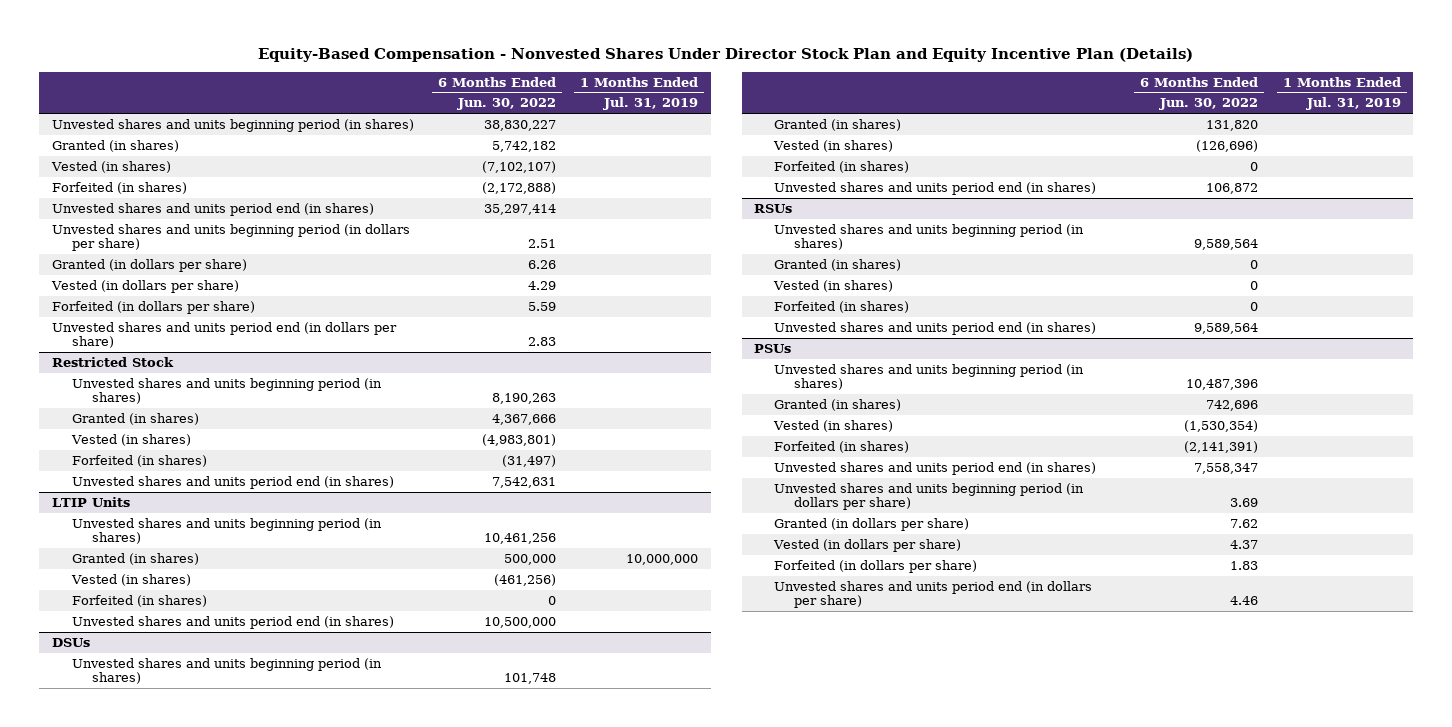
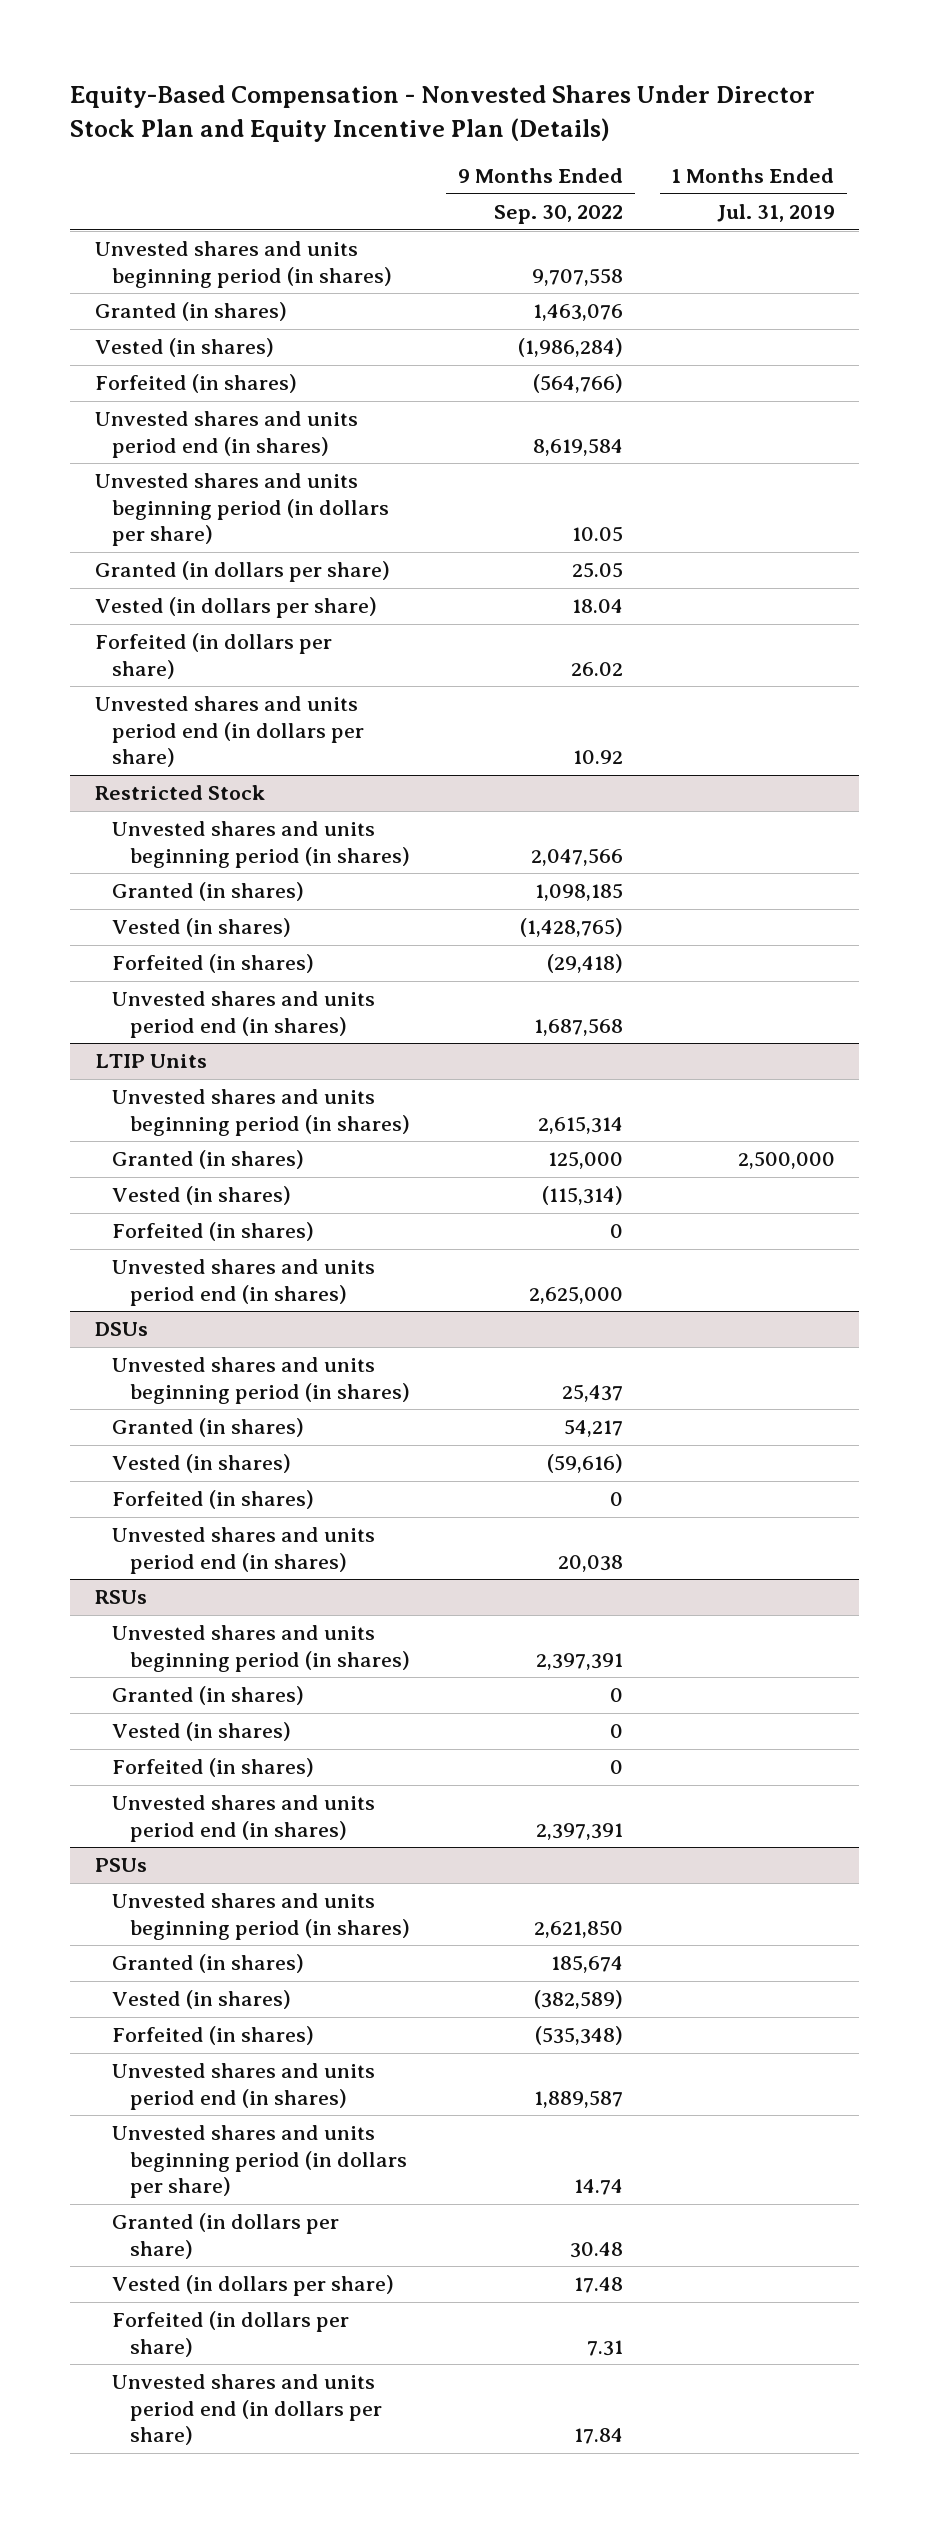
- | 6 Months Ended Jun. 30, 2022 | 1 Months Ended Jul. 31, 2019
+ | 9 Months Ended Sep. 30, 2022 | 1 Months Ended Jul. 31, 2019
@ LTIP Units
- Granted (in shares) | 500,000 | 10,000,000
+ Granted (in shares) | 125,000 | 2,500,000

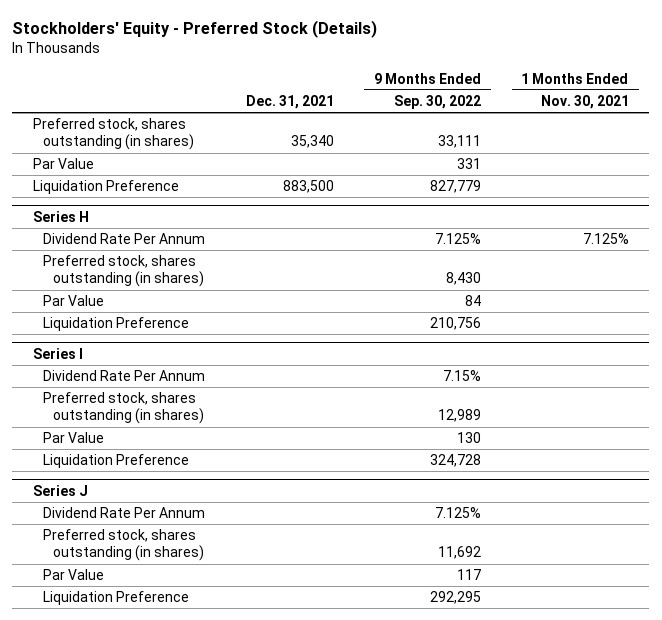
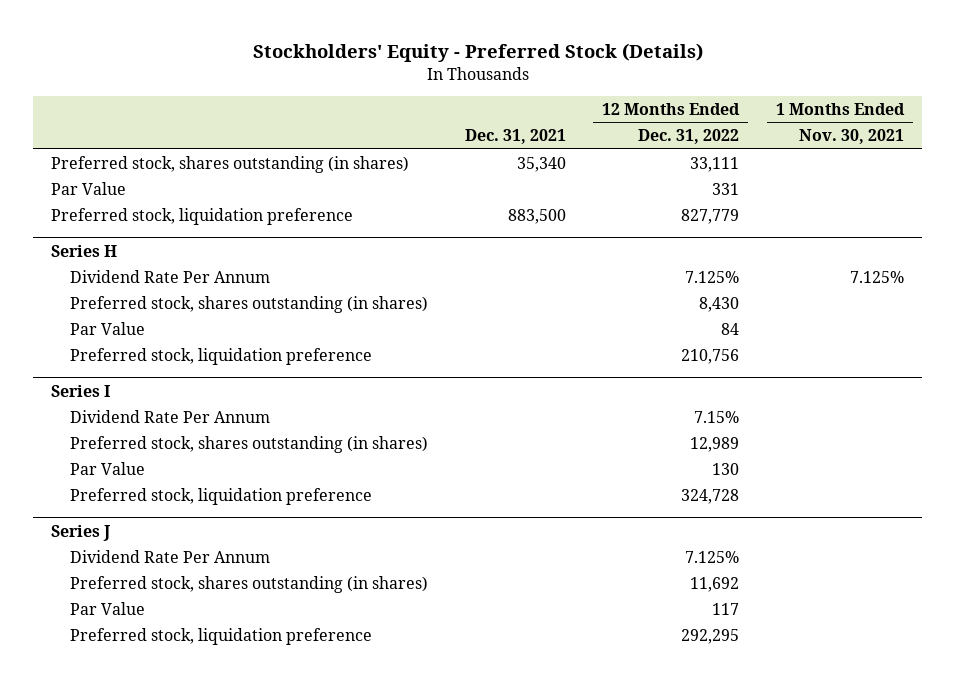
- | Dec. 31, 2021 | 9 Months Ended Sep. 30, 2022 | 1 Months Ended Nov. 30, 2021
+ | Dec. 31, 2021 | 12 Months Ended Dec. 31, 2022 | 1 Months Ended Nov. 30, 2021
- Liquidation Preference | 883,500 | 827,779 |
+ Preferred stock, liquidation preference | 883,500 | 827,779 |
@ Series H
- Liquidation Preference | | 210,756 |
+ Preferred stock, liquidation preference | | 210,756 |
@ Series I
- Liquidation Preference | | 324,728 |
+ Preferred stock, liquidation preference | | 324,728 |
@ Series J
- Liquidation Preference | | 292,295 |
+ Preferred stock, liquidation preference | | 292,295 |

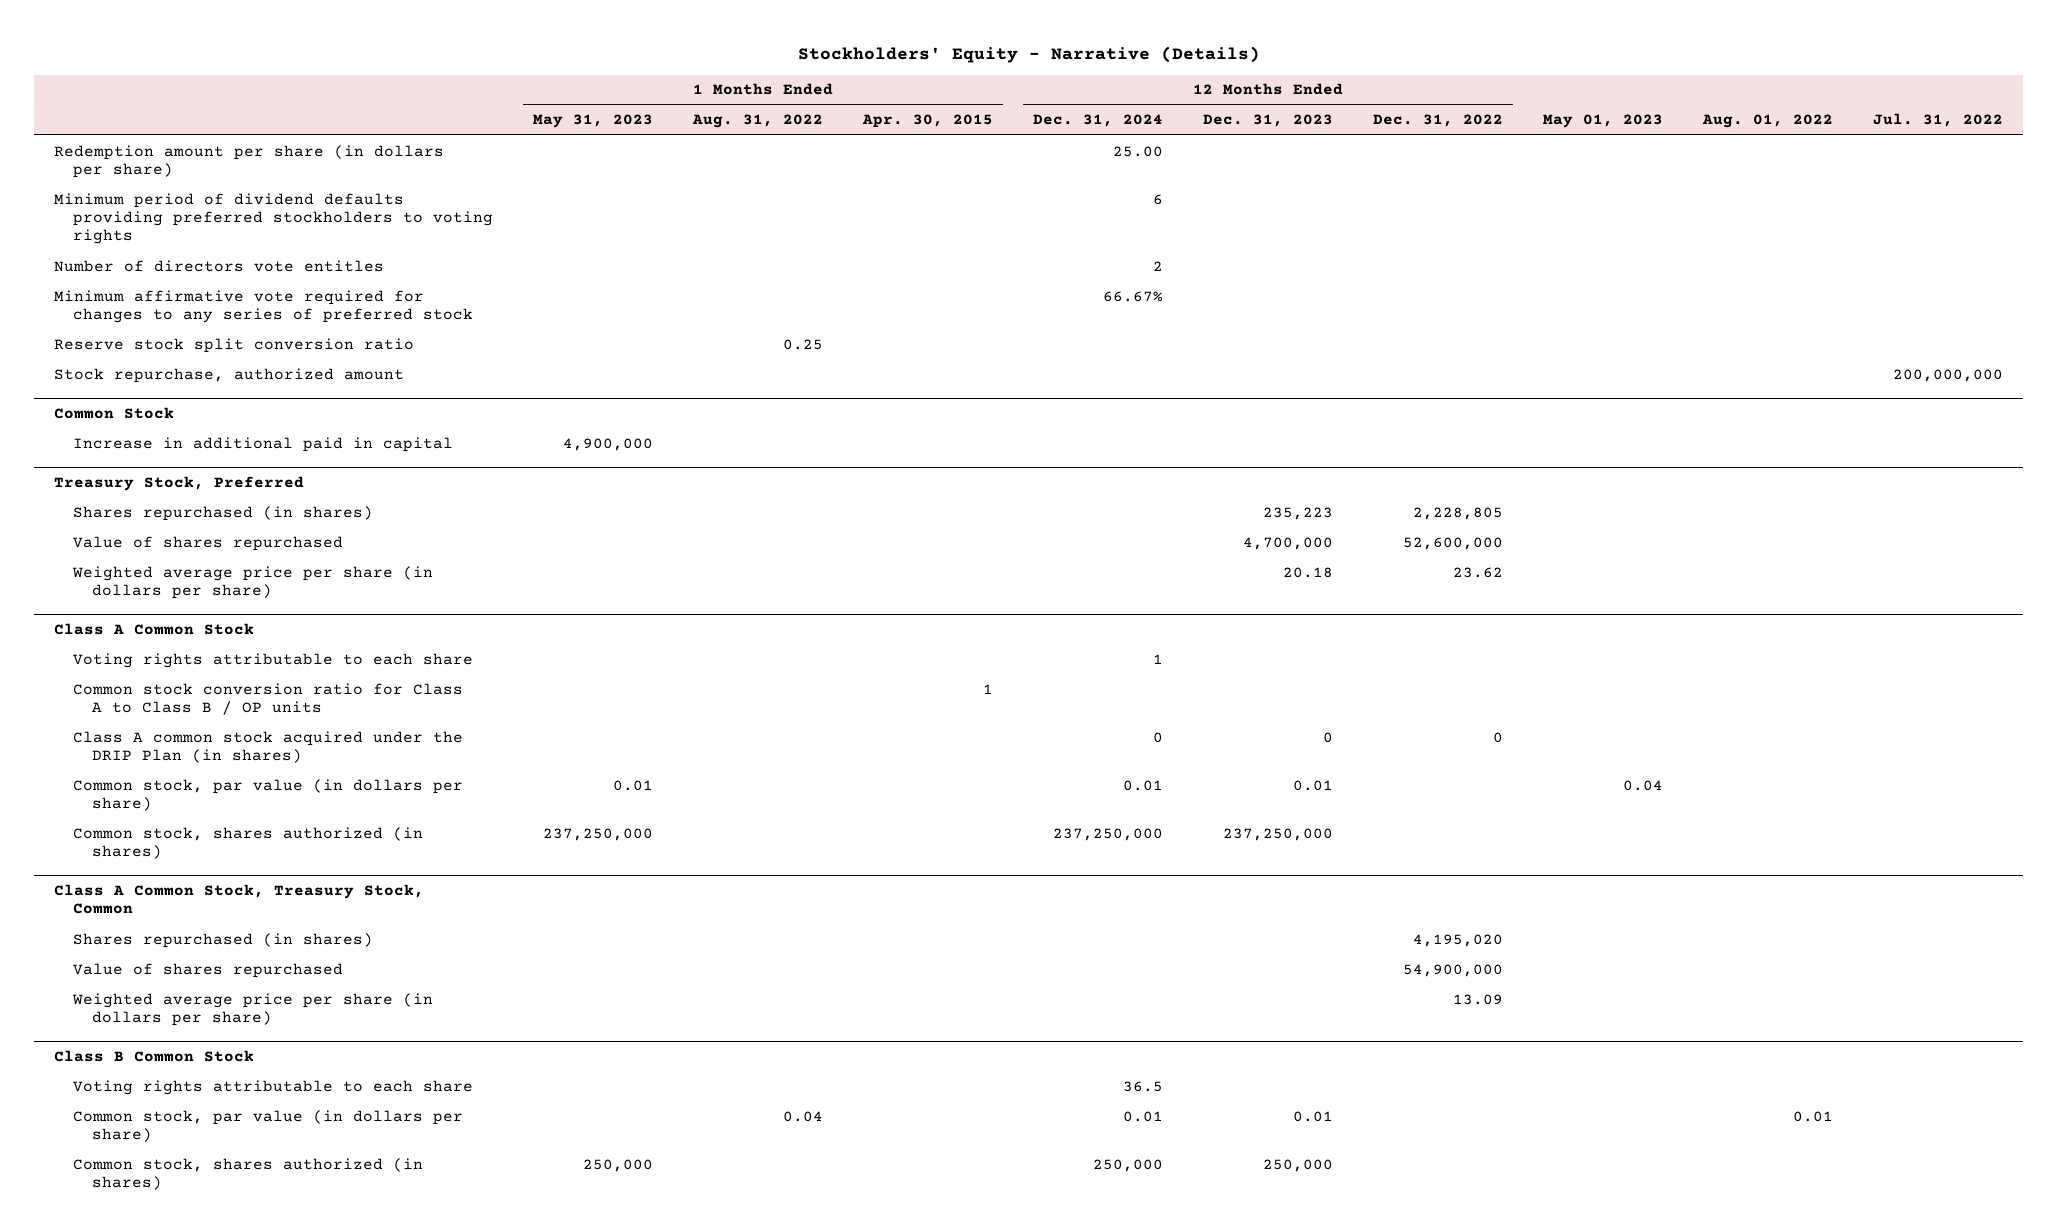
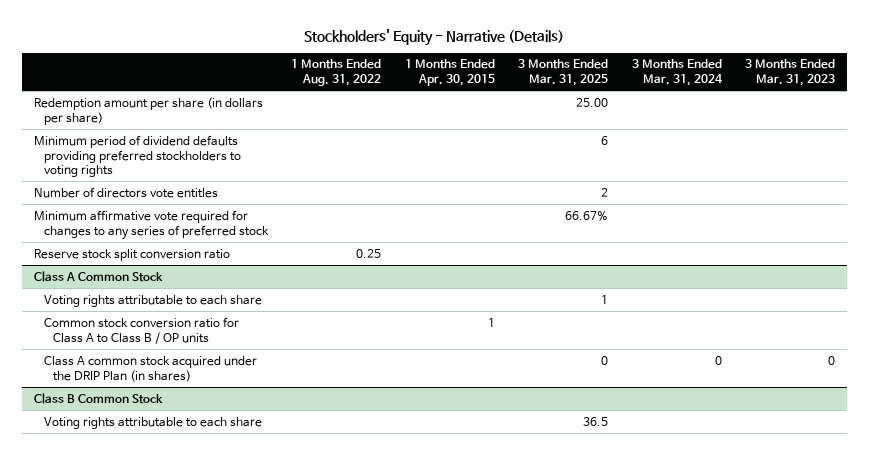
- | 1 Months Ended May 31, 2023 | 1 Months Ended Aug. 31, 2022 | 1 Months Ended Apr. 30, 2015 | 12 Months Ended Dec. 31, 2024 | 12 Months Ended Dec. 31, 2023 | 12 Months Ended Dec. 31, 2022 | May 01, 2023 | Aug. 01, 2022 | Jul. 31, 2022
+ | 1 Months Ended Aug. 31, 2022 | 1 Months Ended Apr. 30, 2015 | 3 Months Ended Mar. 31, 2025 | 3 Months Ended Mar. 31, 2024 | 3 Months Ended Mar. 31, 2023
- Stock repurchase, authorized amount | | | | | | | | | 200,000,000
- Common Stock
- Increase in additional paid in capital | 4,900,000 | | | | | | | |
- Treasury Stock, Preferred
- Shares repurchased (in shares) | | | | | 235,223 | 2,228,805 | | |
- Value of shares repurchased | | | | | 4,700,000 | 52,600,000 | | |
- Weighted average price per share (in dollars per share) | | | | | 20.18 | 23.62 | | |
@ Class A Common Stock
- Common stock, par value (in dollars per share) | 0.01 | | | 0.01 | 0.01 | | 0.04 | |
- Common stock, shares authorized (in shares) | 237,250,000 | | | 237,250,000 | 237,250,000 | | | |
- Class A Common Stock, Treasury Stock, Common
- Shares repurchased (in shares) | | | | | | 4,195,020 | | |
- Value of shares repurchased | | | | | | 54,900,000 | | |
- Weighted average price per share (in dollars per share) | | | | | | 13.09 | | |
@ Class B Common Stock
- Common stock, par value (in dollars per share) | | 0.04 | | 0.01 | 0.01 | | | 0.01 |
- Common stock, shares authorized (in shares) | 250,000 | | | 250,000 | 250,000 | | | |

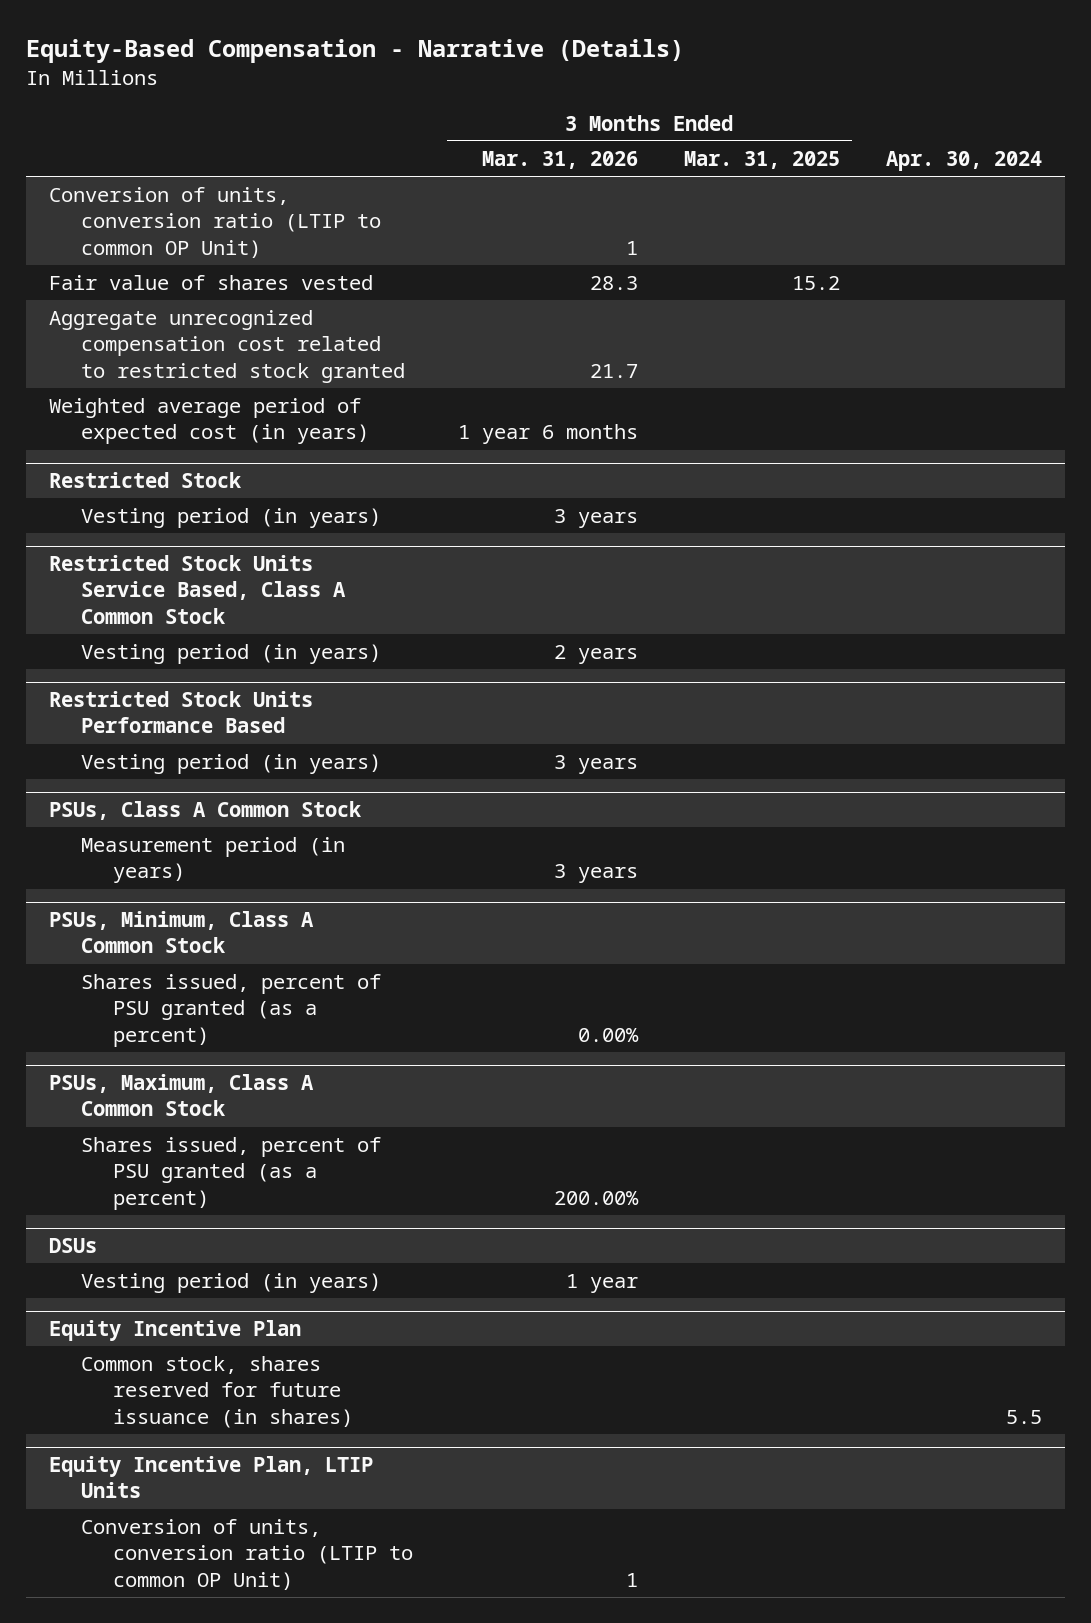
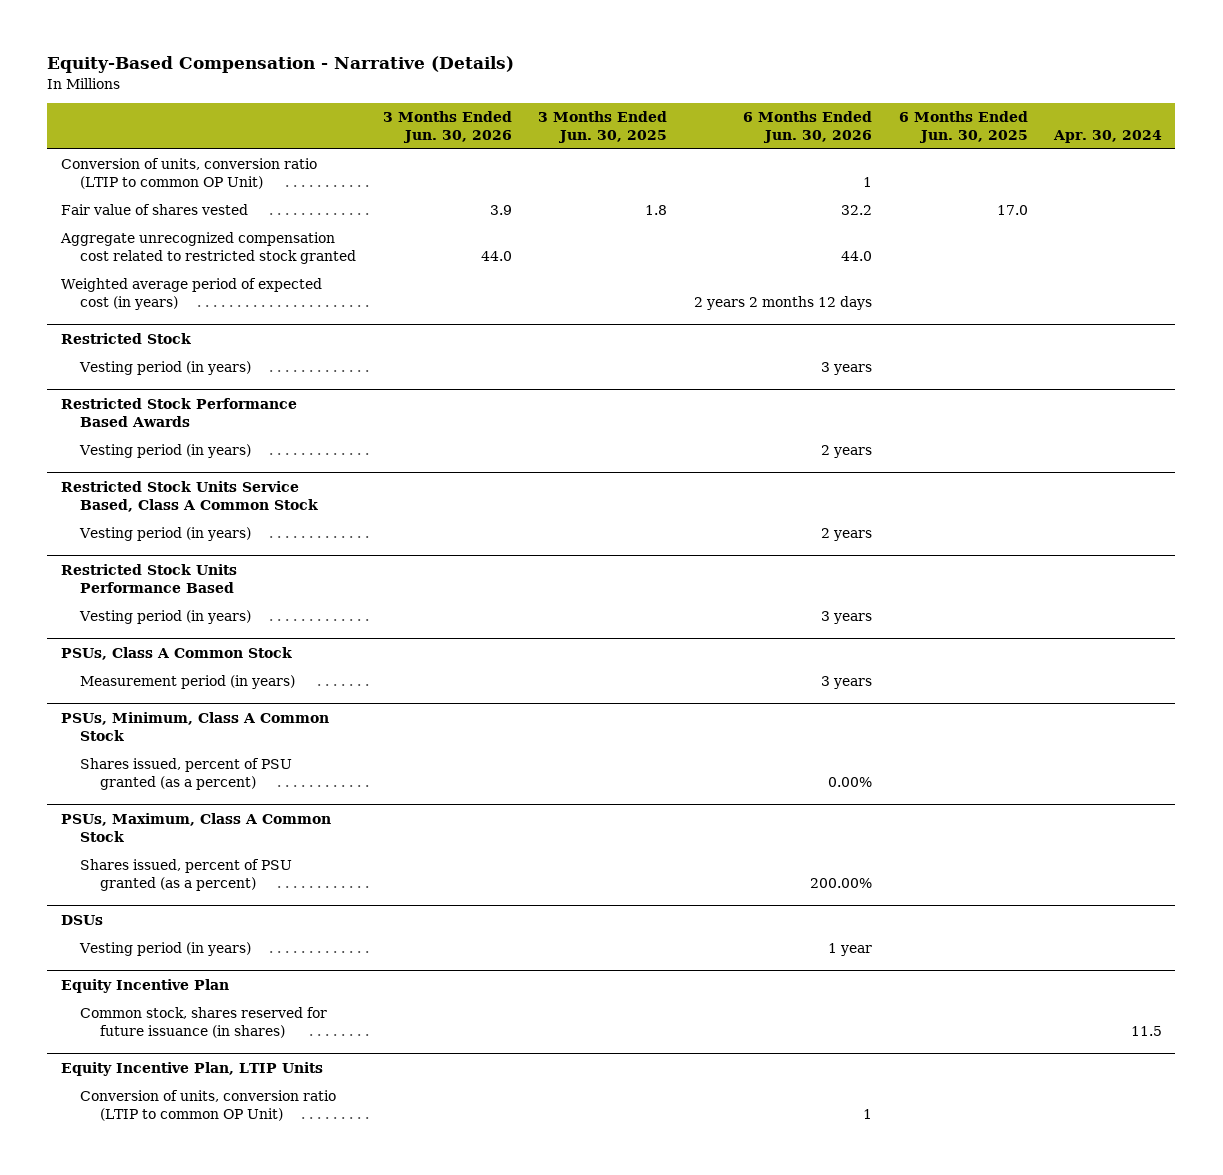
- | 3 Months Ended Mar. 31, 2026 | 3 Months Ended Mar. 31, 2025 | Apr. 30, 2024
+ | 3 Months Ended Jun. 30, 2026 | 3 Months Ended Jun. 30, 2025 | 6 Months Ended Jun. 30, 2026 | 6 Months Ended Jun. 30, 2025 | Apr. 30, 2024
+ Restricted Stock Performance Based Awards
+ Vesting period (in years) | | | 2 years | |
@ Equity Incentive Plan
- Common stock, shares reserved for future issuance (in shares) | | | 5.5
+ Common stock, shares reserved for future issuance (in shares) | | | | | 11.5

